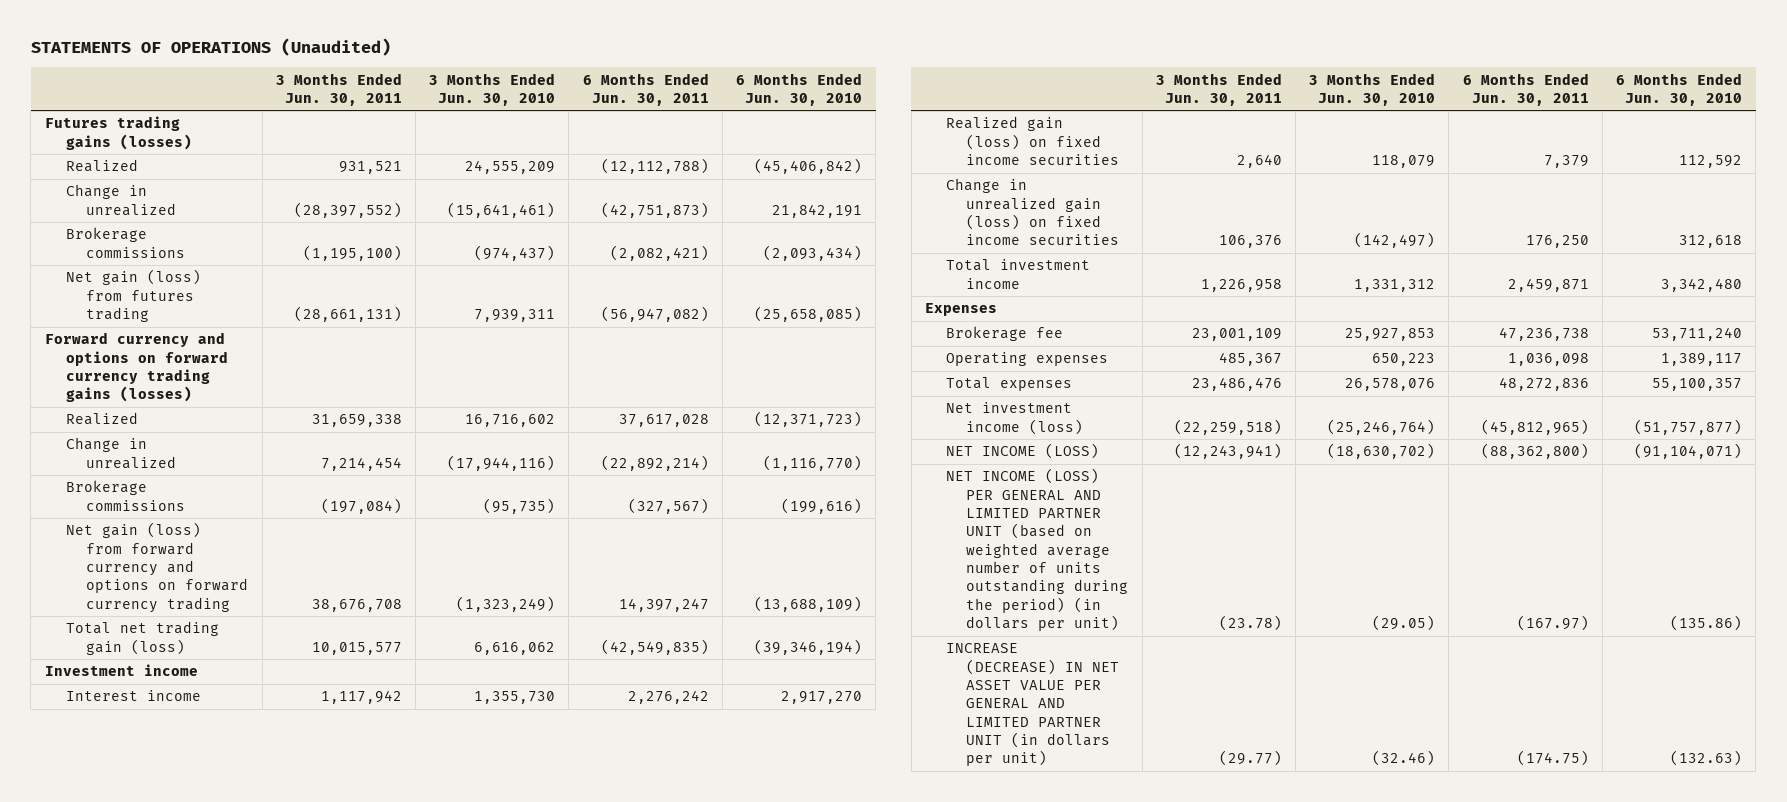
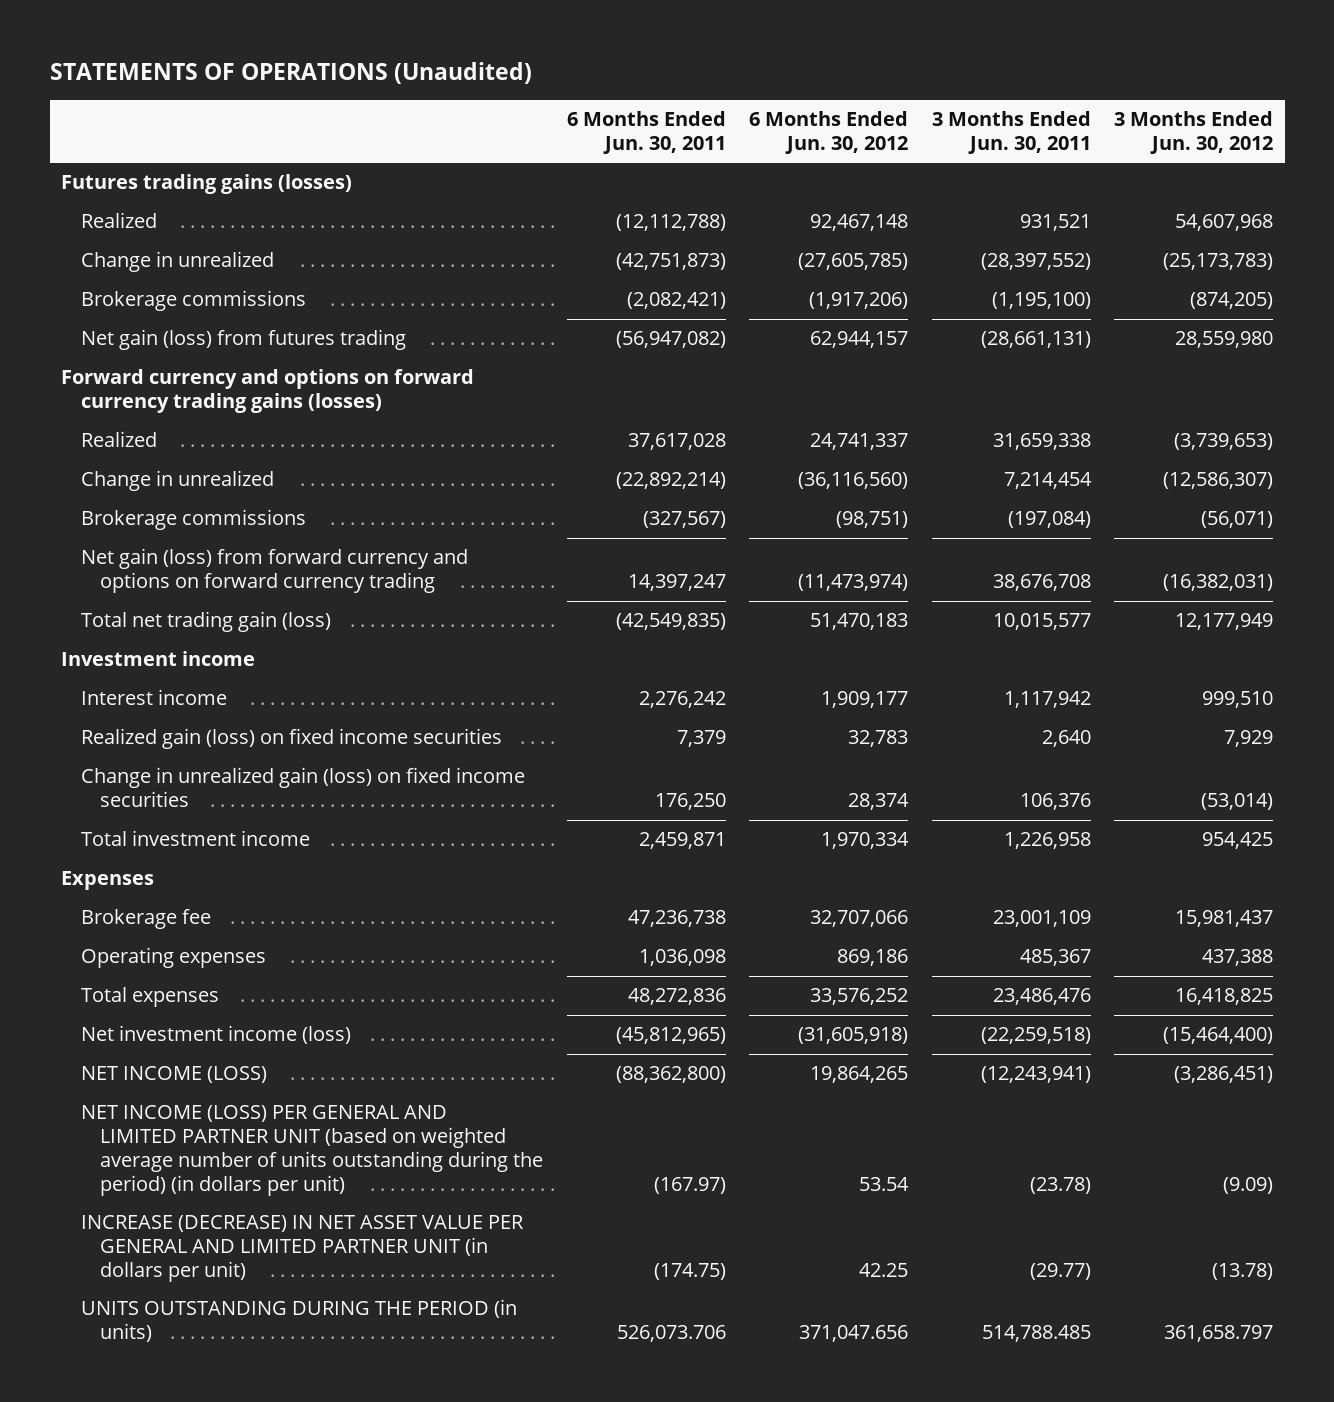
- | 3 Months Ended Jun. 30, 2011 | 3 Months Ended Jun. 30, 2010 | 6 Months Ended Jun. 30, 2011 | 6 Months Ended Jun. 30, 2010
+ | 6 Months Ended Jun. 30, 2011 | 6 Months Ended Jun. 30, 2012 | 3 Months Ended Jun. 30, 2011 | 3 Months Ended Jun. 30, 2012
+ UNITS OUTSTANDING DURING THE PERIOD (in units) | 526,073.706 | 371,047.656 | 514,788.485 | 361,658.797

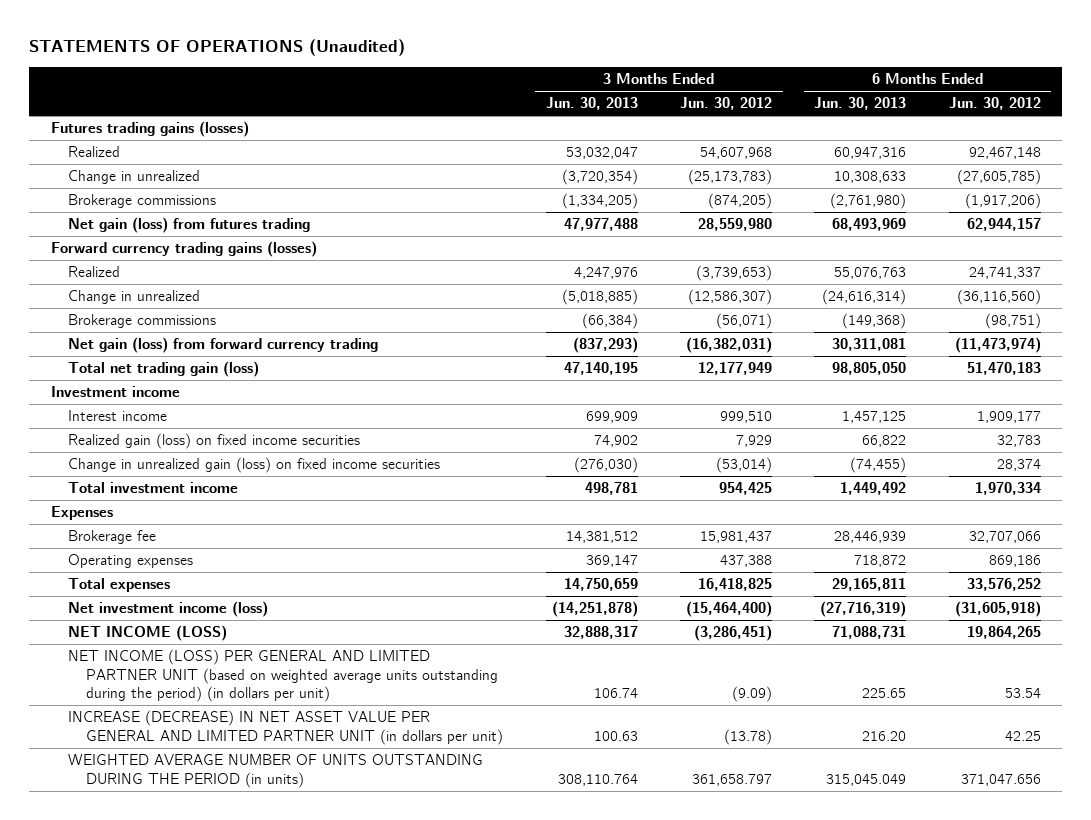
- | 6 Months Ended Jun. 30, 2011 | 6 Months Ended Jun. 30, 2012 | 3 Months Ended Jun. 30, 2011 | 3 Months Ended Jun. 30, 2012
+ | 3 Months Ended Jun. 30, 2013 | 3 Months Ended Jun. 30, 2012 | 6 Months Ended Jun. 30, 2013 | 6 Months Ended Jun. 30, 2012
- Forward currency and options on forward currency trading gains (losses)
+ Forward currency trading gains (losses)
- Net gain (loss) from forward currency and options on forward currency trading | 14,397,247 | (11,473,974) | 38,676,708 | (16,382,031)
+ Net gain (loss) from forward currency trading | (837,293) | (16,382,031) | 30,311,081 | (11,473,974)
- NET INCOME (LOSS) PER GENERAL AND LIMITED PARTNER UNIT (based on weighted average number of units outstanding during the period) (in dollars per unit) | (167.97) | 53.54 | (23.78) | (9.09)
+ NET INCOME (LOSS) PER GENERAL AND LIMITED PARTNER UNIT (based on weighted average units outstanding during the period) (in dollars per unit) | 106.74 | (9.09) | 225.65 | 53.54
- UNITS OUTSTANDING DURING THE PERIOD (in units) | 526,073.706 | 371,047.656 | 514,788.485 | 361,658.797
+ WEIGHTED AVERAGE NUMBER OF UNITS OUTSTANDING DURING THE PERIOD (in units) | 308,110.764 | 361,658.797 | 315,045.049 | 371,047.656

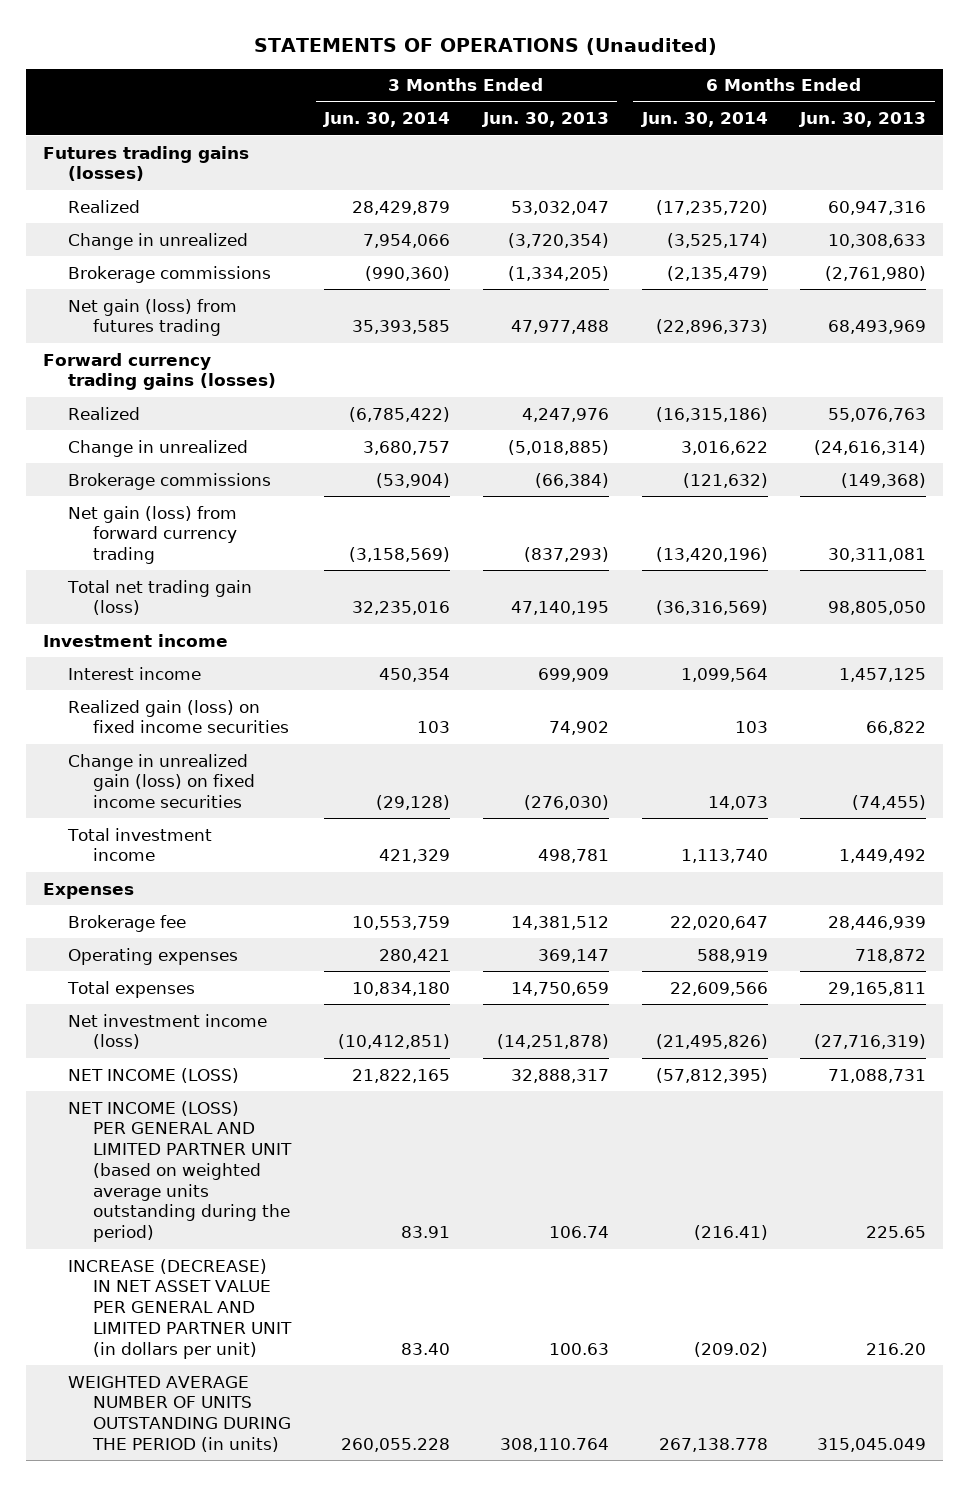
- | 3 Months Ended Jun. 30, 2013 | 3 Months Ended Jun. 30, 2012 | 6 Months Ended Jun. 30, 2013 | 6 Months Ended Jun. 30, 2012
+ | 3 Months Ended Jun. 30, 2014 | 3 Months Ended Jun. 30, 2013 | 6 Months Ended Jun. 30, 2014 | 6 Months Ended Jun. 30, 2013
- NET INCOME (LOSS) PER GENERAL AND LIMITED PARTNER UNIT (based on weighted average units outstanding during the period) (in dollars per unit) | 106.74 | (9.09) | 225.65 | 53.54
+ NET INCOME (LOSS) PER GENERAL AND LIMITED PARTNER UNIT (based on weighted average units outstanding during the period) | 83.91 | 106.74 | (216.41) | 225.65

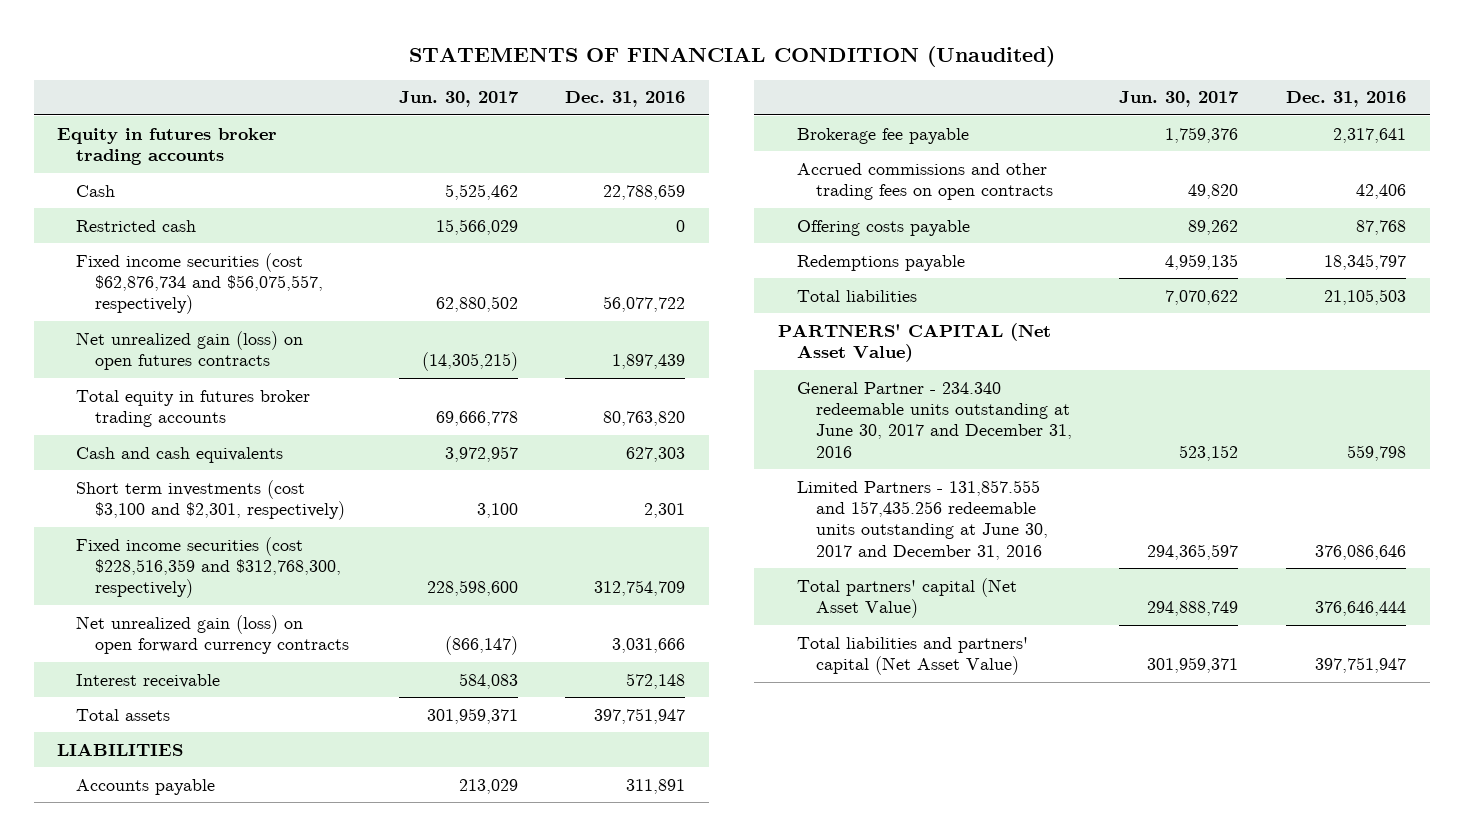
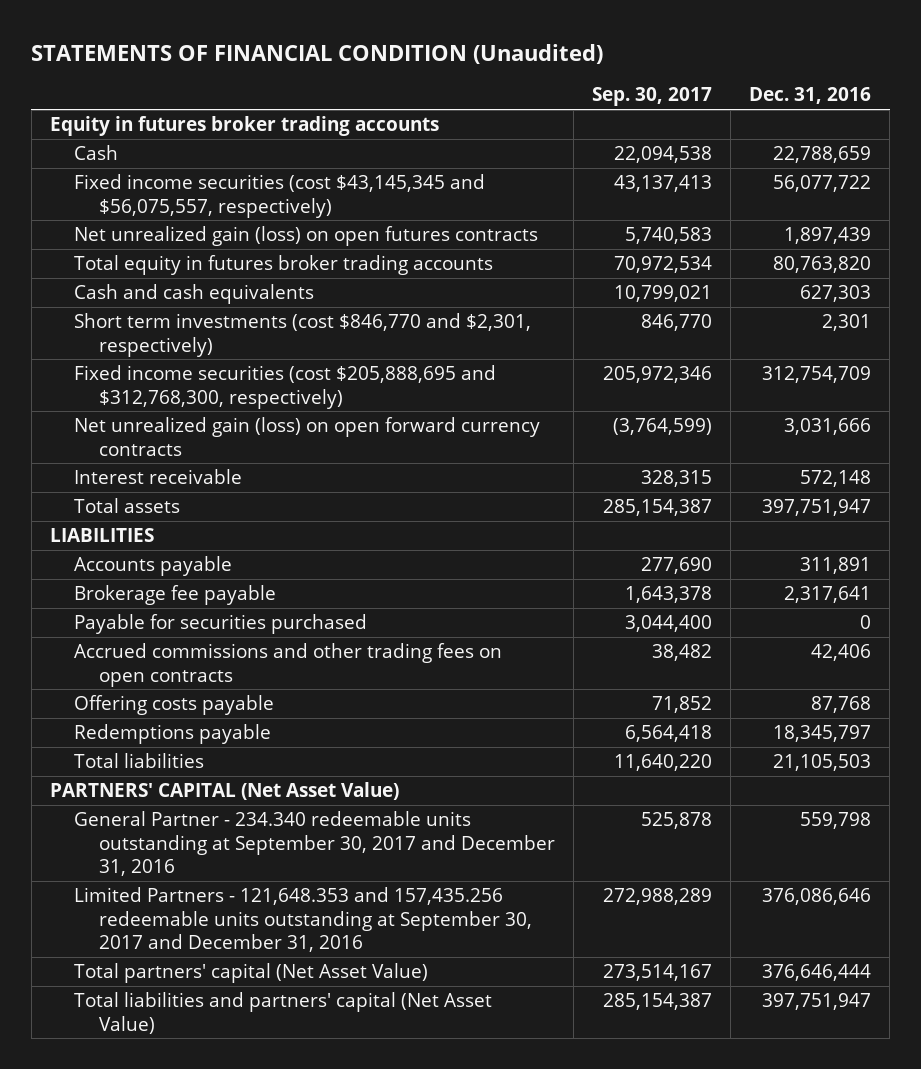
- | Jun. 30, 2017 | Dec. 31, 2016
+ | Sep. 30, 2017 | Dec. 31, 2016
- Restricted cash | 15,566,029 | 0
- Fixed income securities (cost $62,876,734 and $56,075,557, respectively) | 62,880,502 | 56,077,722
+ Fixed income securities (cost $43,145,345 and $56,075,557, respectively) | 43,137,413 | 56,077,722
- Short term investments (cost $3,100 and $2,301, respectively) | 3,100 | 2,301
- Fixed income securities (cost $228,516,359 and $312,768,300, respectively) | 228,598,600 | 312,754,709
+ Short term investments (cost $846,770 and $2,301, respectively) | 846,770 | 2,301
+ Fixed income securities (cost $205,888,695 and $312,768,300, respectively) | 205,972,346 | 312,754,709
+ Payable for securities purchased | 3,044,400 | 0
- General Partner - 234.340 redeemable units outstanding at June 30, 2017 and December 31, 2016 | 523,152 | 559,798
- Limited Partners - 131,857.555 and 157,435.256 redeemable units outstanding at June 30, 2017 and December 31, 2016 | 294,365,597 | 376,086,646
+ General Partner - 234.340 redeemable units outstanding at September 30, 2017 and December 31, 2016 | 525,878 | 559,798
+ Limited Partners - 121,648.353 and 157,435.256 redeemable units outstanding at September 30, 2017 and December 31, 2016 | 272,988,289 | 376,086,646

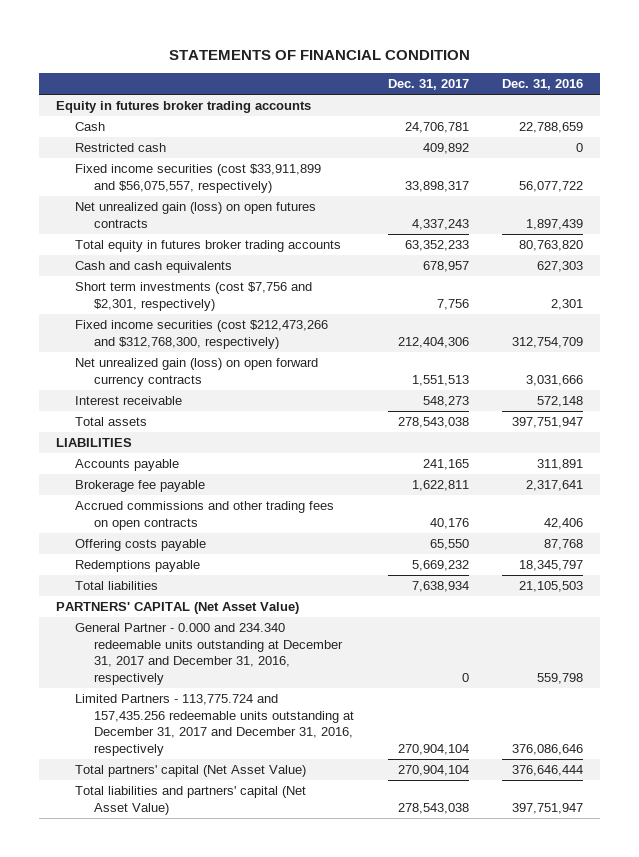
- STATEMENTS OF FINANCIAL CONDITION (Unaudited)
+ STATEMENTS OF FINANCIAL CONDITION
- | Sep. 30, 2017 | Dec. 31, 2016
+ | Dec. 31, 2017 | Dec. 31, 2016
- Fixed income securities (cost $43,145,345 and $56,075,557, respectively) | 43,137,413 | 56,077,722
+ Restricted cash | 409,892 | 0
+ Fixed income securities (cost $33,911,899 and $56,075,557, respectively) | 33,898,317 | 56,077,722
- Short term investments (cost $846,770 and $2,301, respectively) | 846,770 | 2,301
- Fixed income securities (cost $205,888,695 and $312,768,300, respectively) | 205,972,346 | 312,754,709
+ Short term investments (cost $7,756 and $2,301, respectively) | 7,756 | 2,301
+ Fixed income securities (cost $212,473,266 and $312,768,300, respectively) | 212,404,306 | 312,754,709
- Payable for securities purchased | 3,044,400 | 0
- General Partner - 234.340 redeemable units outstanding at September 30, 2017 and December 31, 2016 | 525,878 | 559,798
- Limited Partners - 121,648.353 and 157,435.256 redeemable units outstanding at September 30, 2017 and December 31, 2016 | 272,988,289 | 376,086,646
+ General Partner - 0.000 and 234.340 redeemable units outstanding at December 31, 2017 and December 31, 2016, respectively | 0 | 559,798
+ Limited Partners - 113,775.724 and 157,435.256 redeemable units outstanding at December 31, 2017 and December 31, 2016, respectively | 270,904,104 | 376,086,646

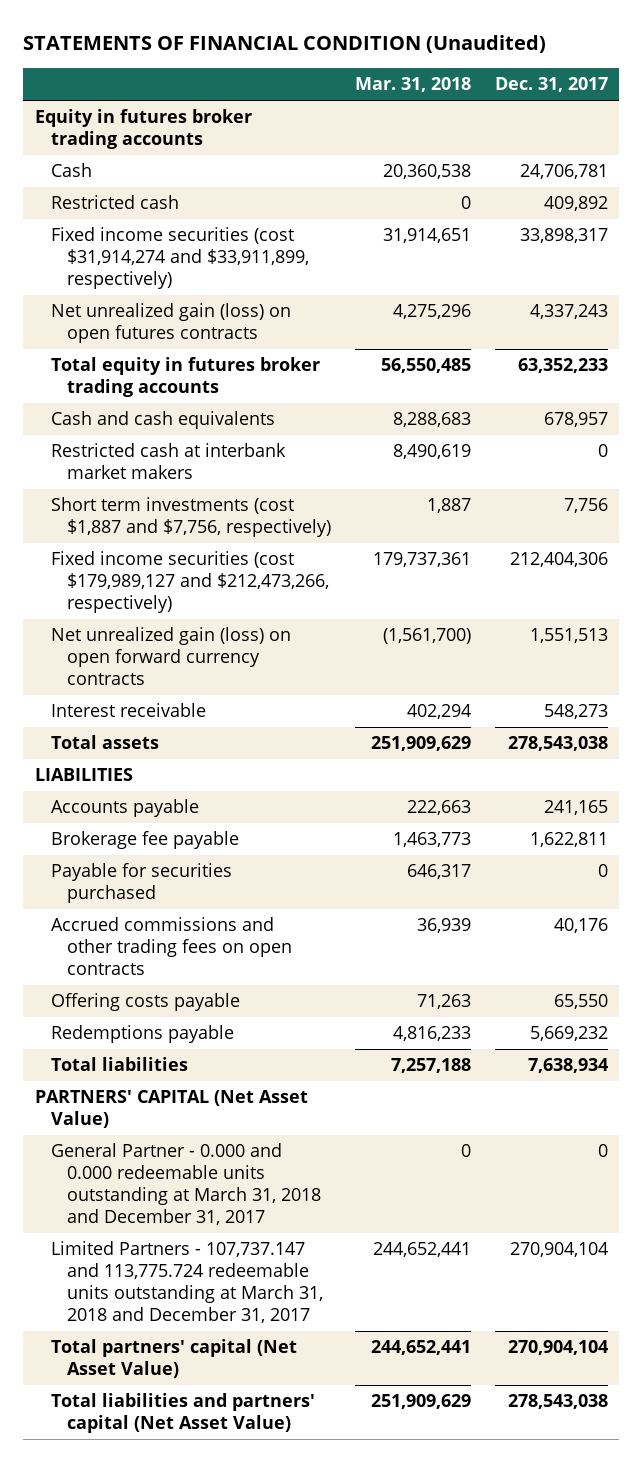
- STATEMENTS OF FINANCIAL CONDITION
+ STATEMENTS OF FINANCIAL CONDITION (Unaudited)
- | Dec. 31, 2017 | Dec. 31, 2016
+ | Mar. 31, 2018 | Dec. 31, 2017
- Fixed income securities (cost $33,911,899 and $56,075,557, respectively) | 33,898,317 | 56,077,722
+ Fixed income securities (cost $31,914,274 and $33,911,899, respectively) | 31,914,651 | 33,898,317
- Short term investments (cost $7,756 and $2,301, respectively) | 7,756 | 2,301
- Fixed income securities (cost $212,473,266 and $312,768,300, respectively) | 212,404,306 | 312,754,709
+ Restricted cash at interbank market makers | 8,490,619 | 0
+ Short term investments (cost $1,887 and $7,756, respectively) | 1,887 | 7,756
+ Fixed income securities (cost $179,989,127 and $212,473,266, respectively) | 179,737,361 | 212,404,306
+ Payable for securities purchased | 646,317 | 0
- General Partner - 0.000 and 234.340 redeemable units outstanding at December 31, 2017 and December 31, 2016, respectively | 0 | 559,798
- Limited Partners - 113,775.724 and 157,435.256 redeemable units outstanding at December 31, 2017 and December 31, 2016, respectively | 270,904,104 | 376,086,646
+ General Partner - 0.000 and 0.000 redeemable units outstanding at March 31, 2018 and December 31, 2017 | 0 | 0
+ Limited Partners - 107,737.147 and 113,775.724 redeemable units outstanding at March 31, 2018 and December 31, 2017 | 244,652,441 | 270,904,104

